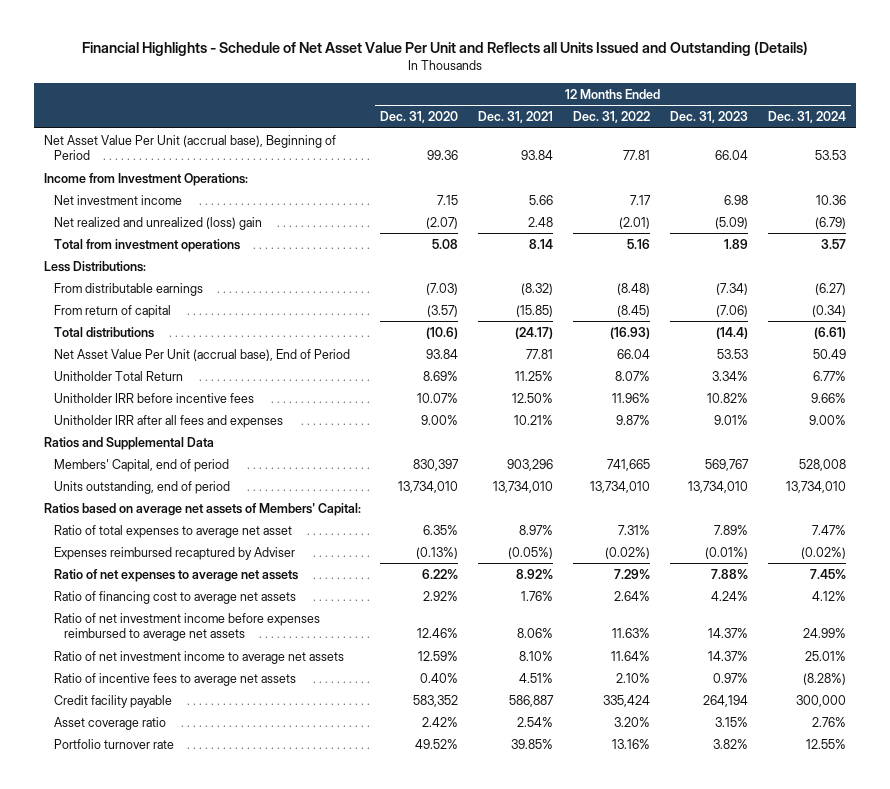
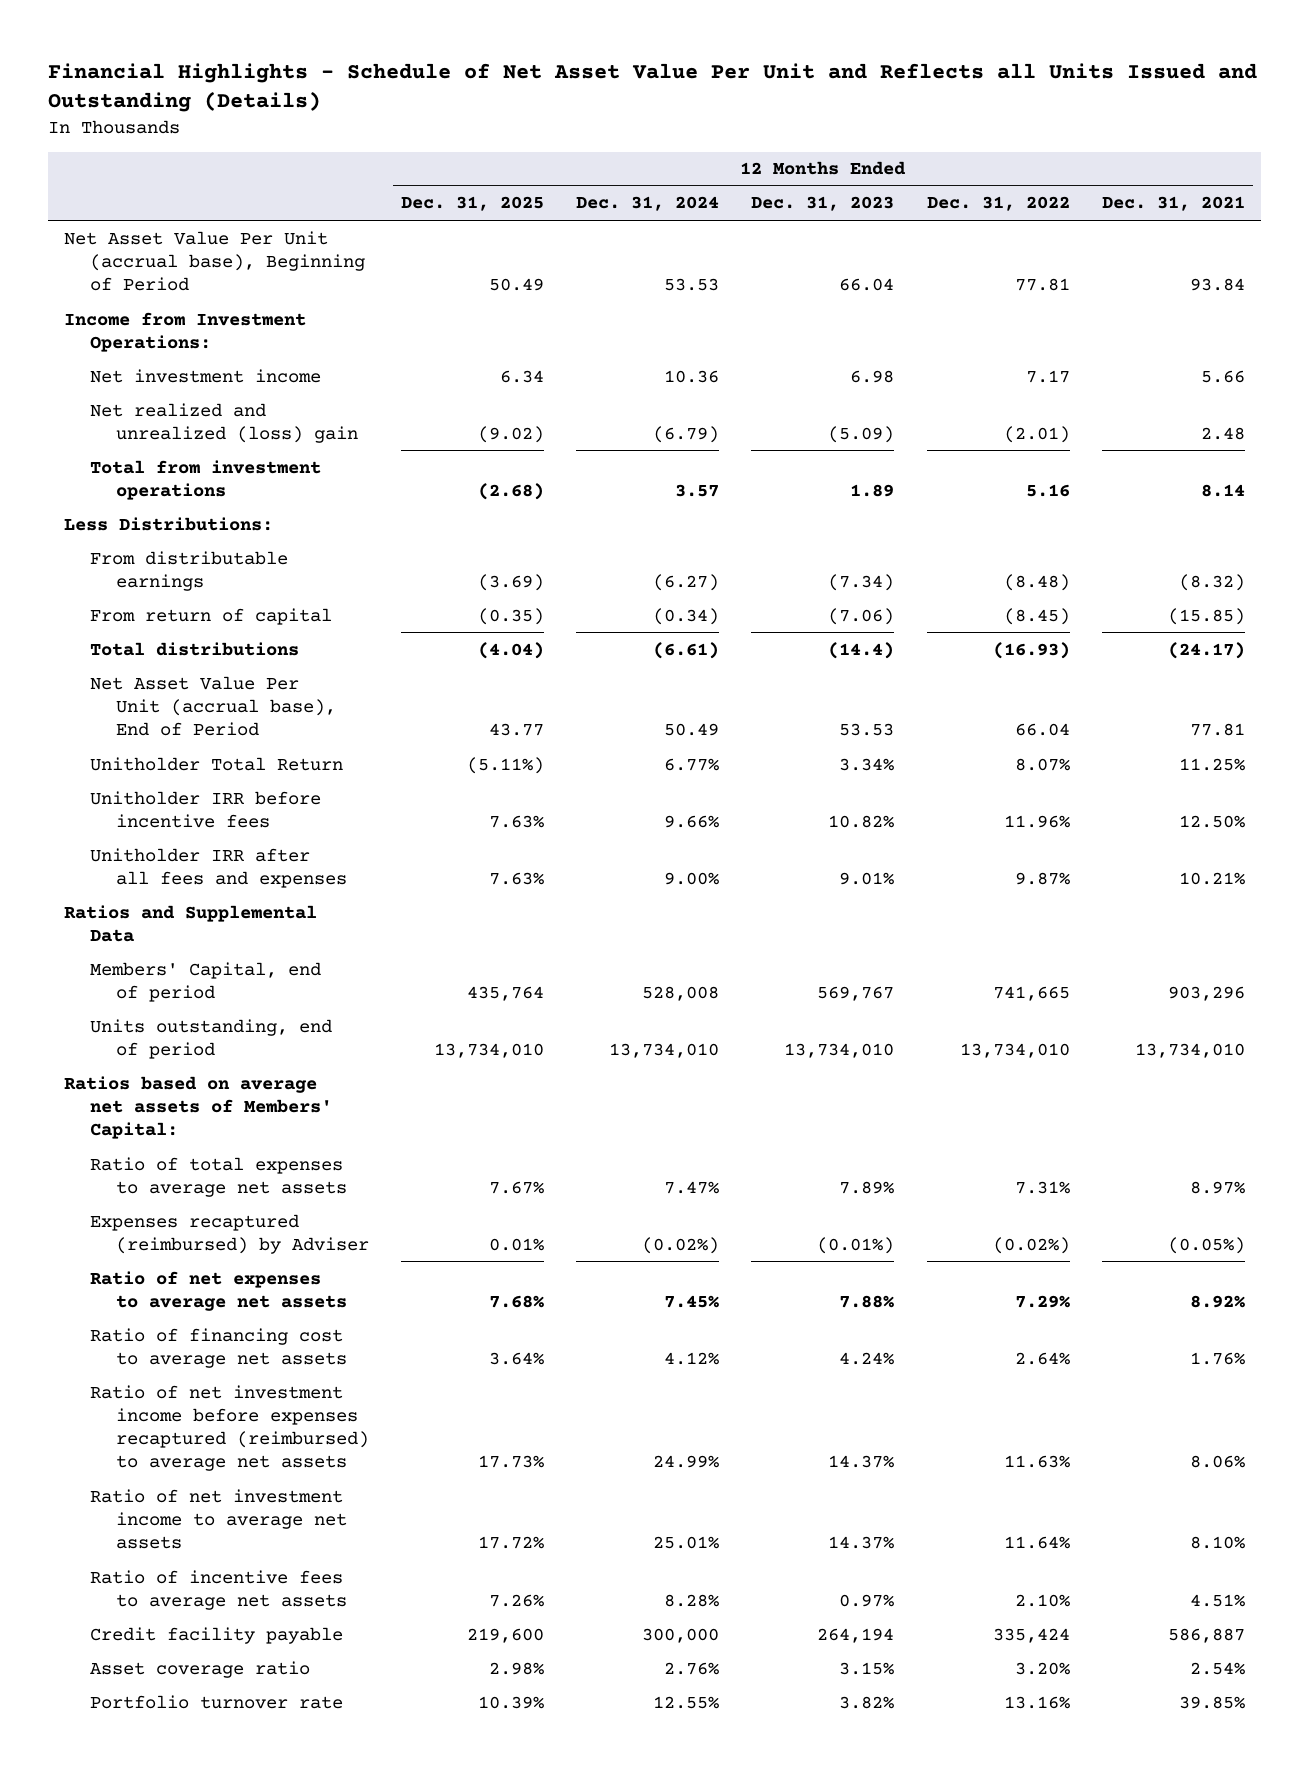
- | 12 Months Ended Dec. 31, 2020 | 12 Months Ended Dec. 31, 2021 | 12 Months Ended Dec. 31, 2022 | 12 Months Ended Dec. 31, 2023 | 12 Months Ended Dec. 31, 2024
+ | 12 Months Ended Dec. 31, 2025 | 12 Months Ended Dec. 31, 2024 | 12 Months Ended Dec. 31, 2023 | 12 Months Ended Dec. 31, 2022 | 12 Months Ended Dec. 31, 2021
- Ratio of total expenses to average net asset | 6.35% | 8.97% | 7.31% | 7.89% | 7.47%
- Expenses reimbursed recaptured by Adviser | (0.13%) | (0.05%) | (0.02%) | (0.01%) | (0.02%)
+ Ratio of total expenses to average net assets | 7.67% | 7.47% | 7.89% | 7.31% | 8.97%
+ Expenses recaptured (reimbursed) by Adviser | 0.01% | (0.02%) | (0.01%) | (0.02%) | (0.05%)
- Ratio of net investment income before expenses reimbursed to average net assets | 12.46% | 8.06% | 11.63% | 14.37% | 24.99%
+ Ratio of net investment income before expenses recaptured (reimbursed) to average net assets | 17.73% | 24.99% | 14.37% | 11.63% | 8.06%
- Ratio of incentive fees to average net assets | 0.40% | 4.51% | 2.10% | 0.97% | (8.28%)
+ Ratio of incentive fees to average net assets | 7.26% | 8.28% | 0.97% | 2.10% | 4.51%

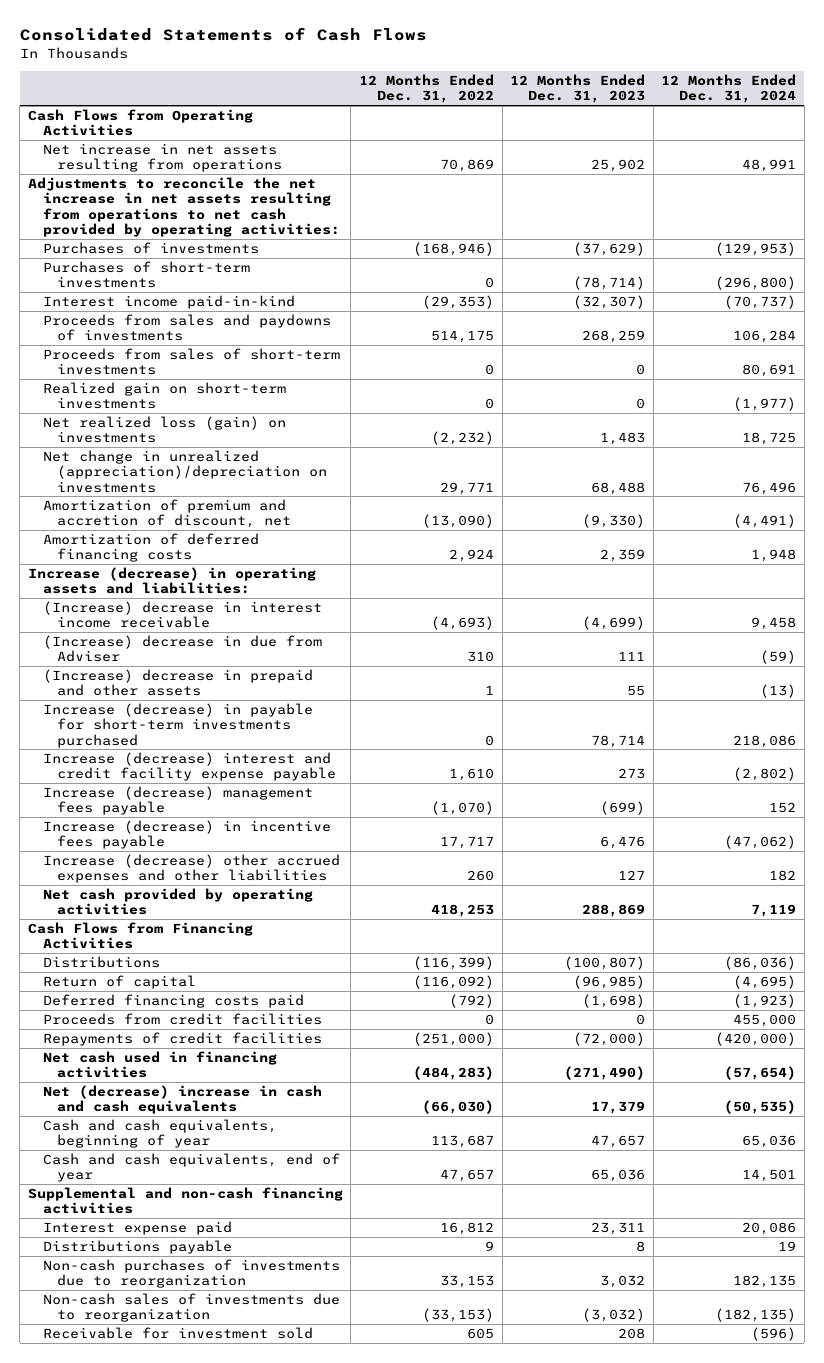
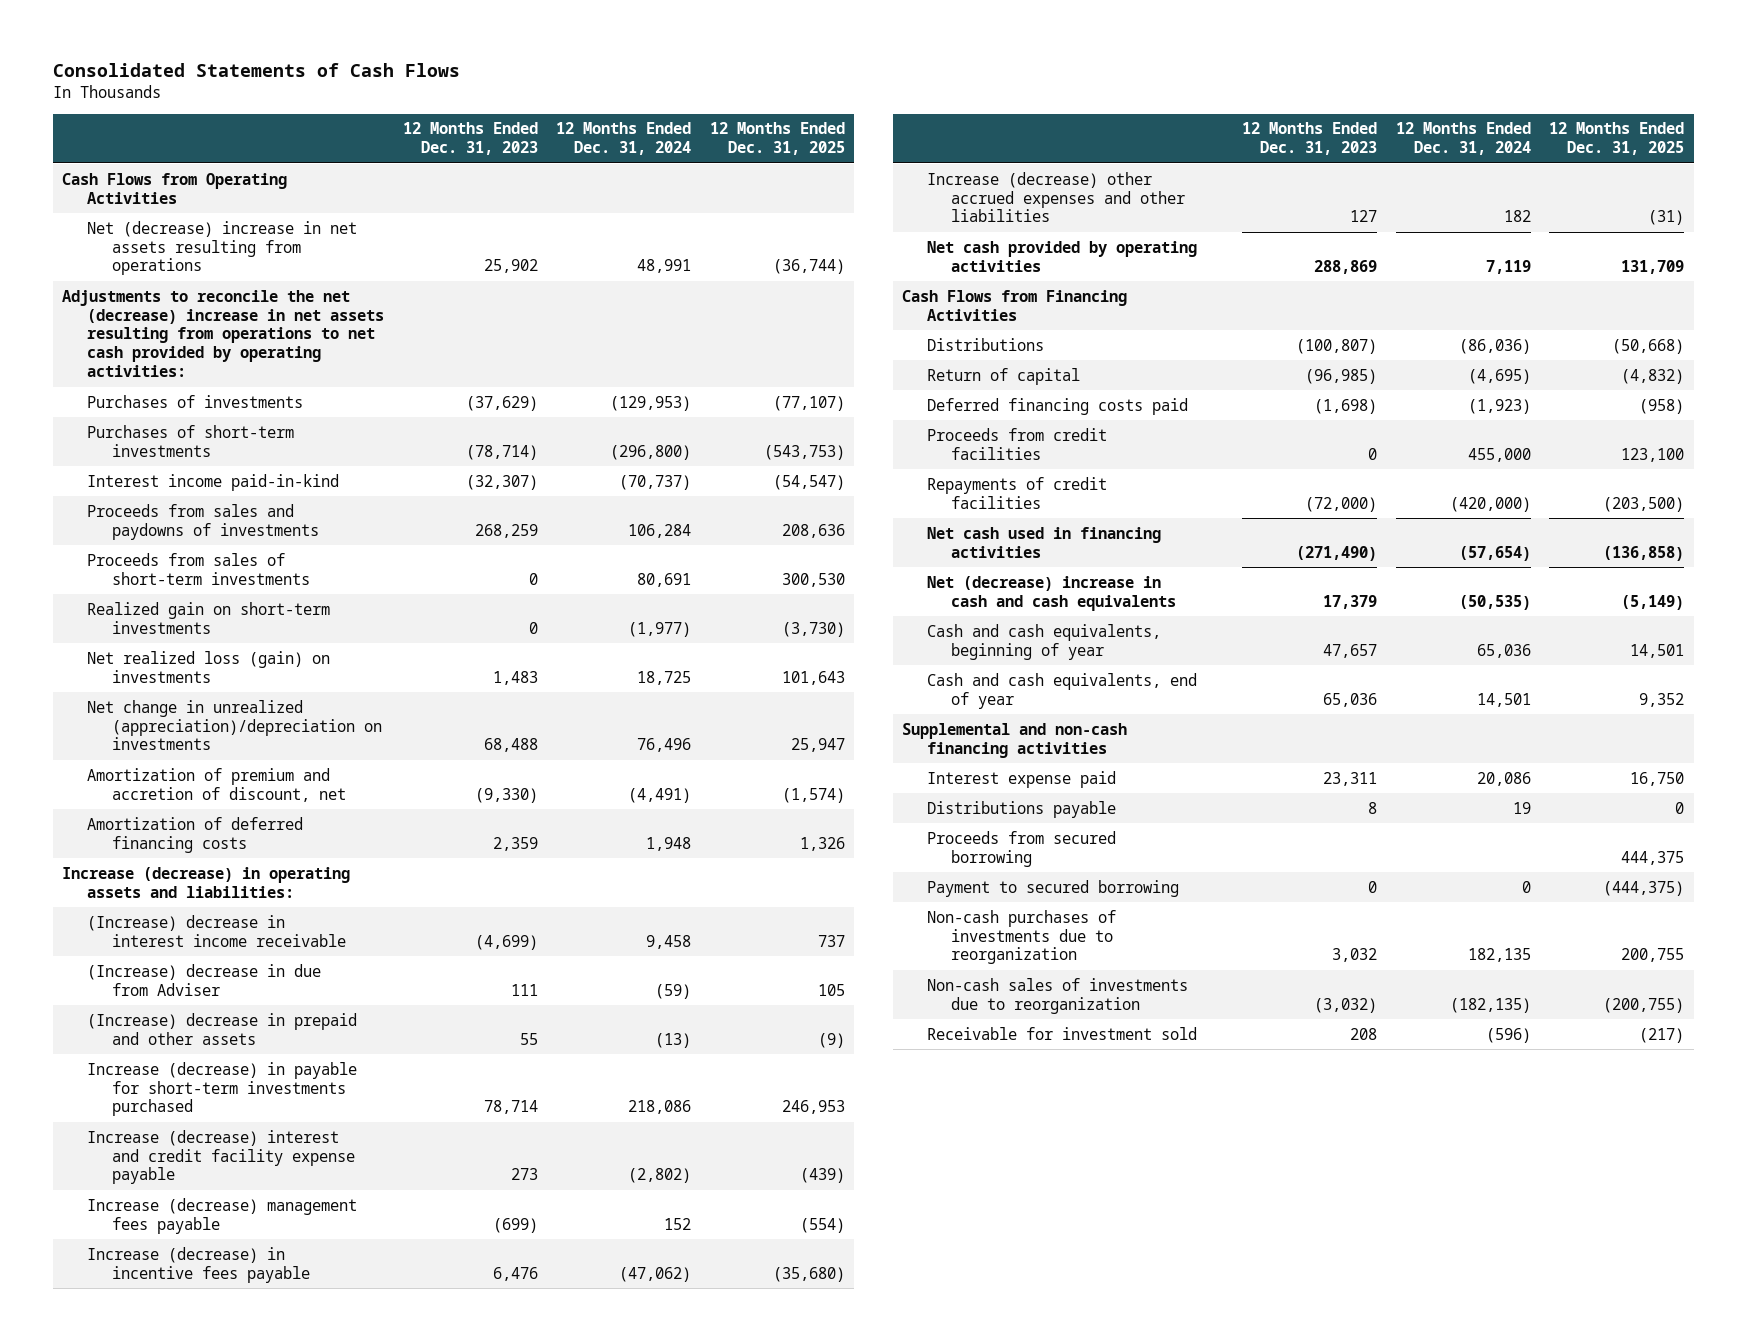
- | 12 Months Ended Dec. 31, 2022 | 12 Months Ended Dec. 31, 2023 | 12 Months Ended Dec. 31, 2024
+ | 12 Months Ended Dec. 31, 2023 | 12 Months Ended Dec. 31, 2024 | 12 Months Ended Dec. 31, 2025
- Net increase in net assets resulting from operations | 70,869 | 25,902 | 48,991
- Adjustments to reconcile the net increase in net assets resulting from operations to net cash provided by operating activities:
+ Net (decrease) increase in net assets resulting from operations | 25,902 | 48,991 | (36,744)
+ Adjustments to reconcile the net (decrease) increase in net assets resulting from operations to net cash provided by operating activities:
+ Proceeds from secured borrowing | | | 444,375
+ Payment to secured borrowing | 0 | 0 | (444,375)

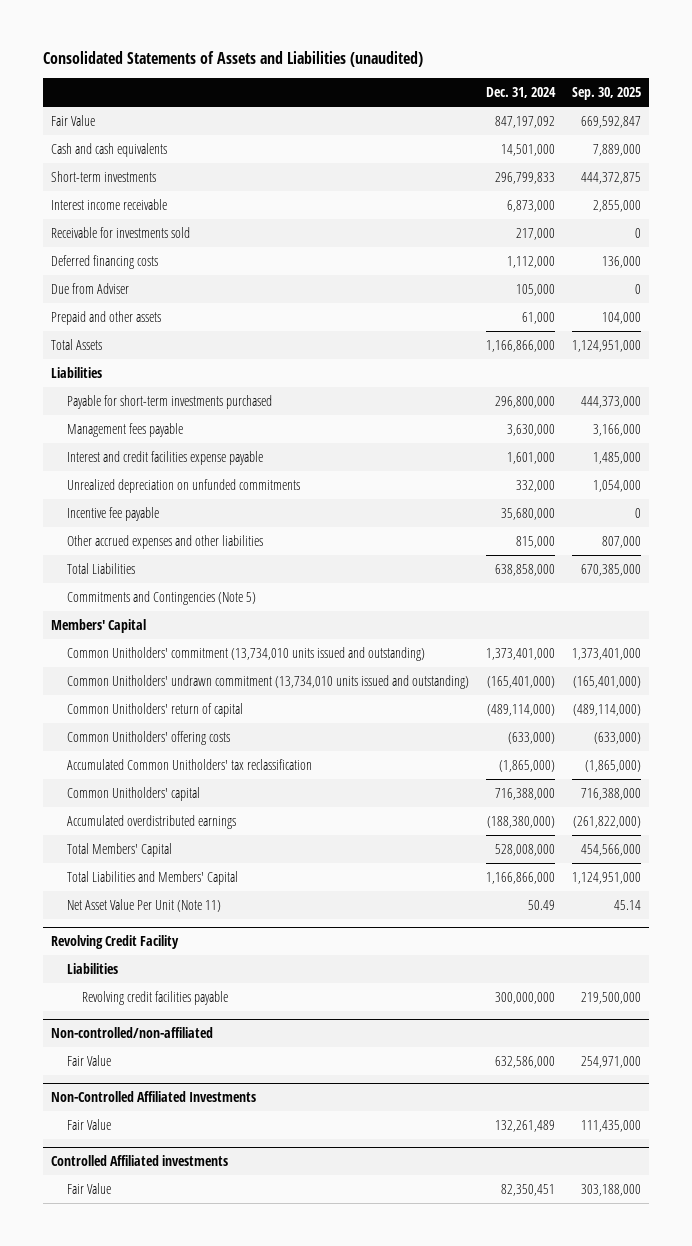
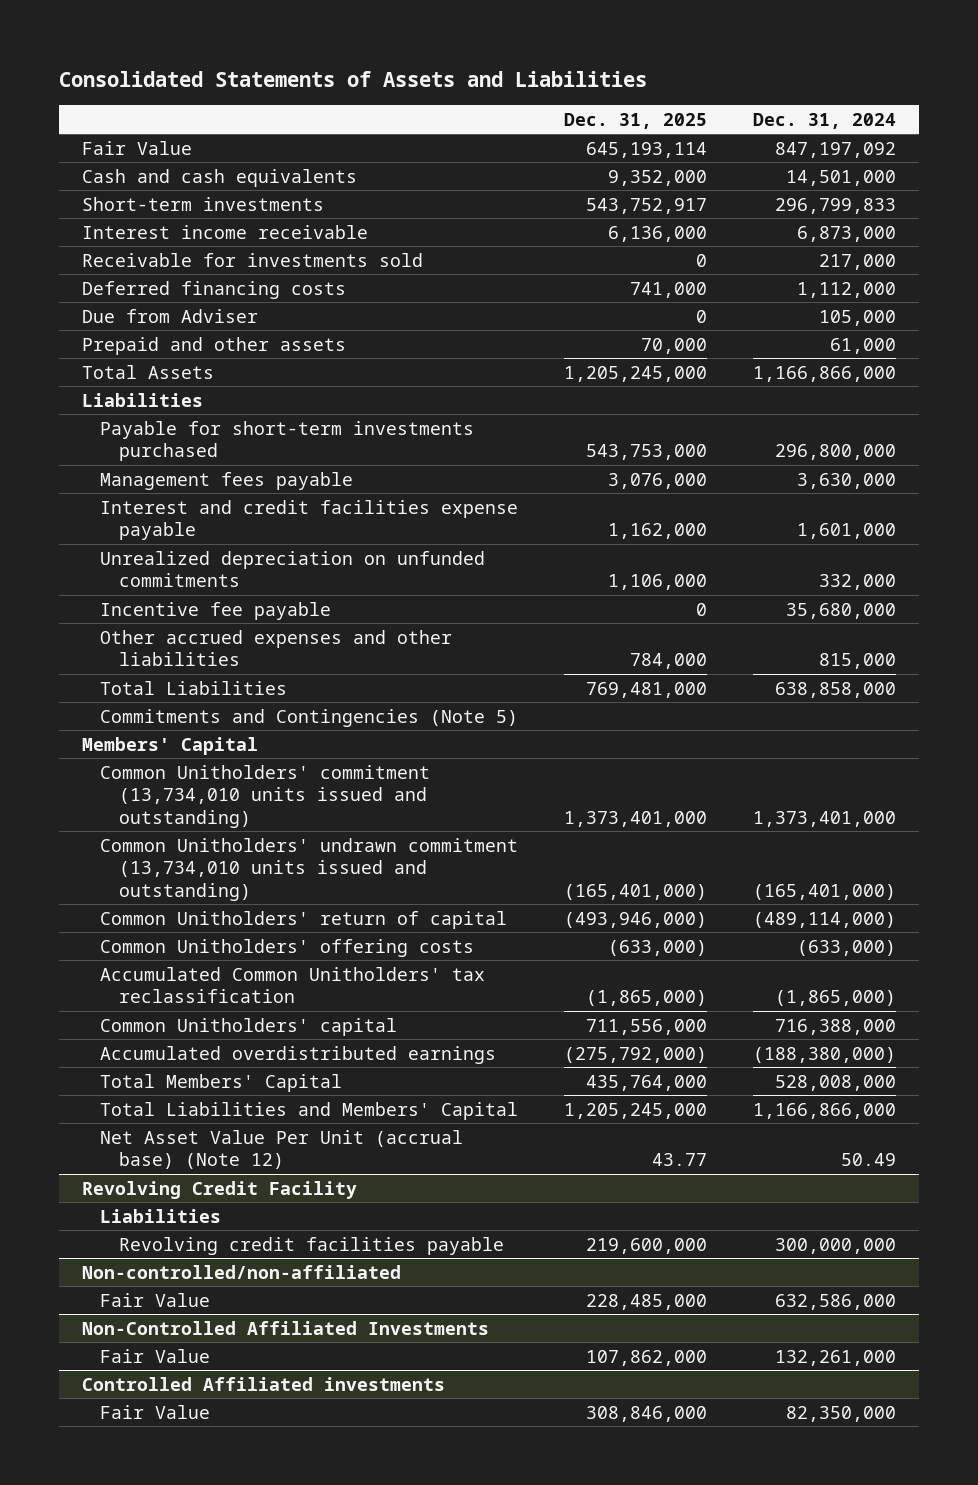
- Consolidated Statements of Assets and Liabilities (unaudited)
+ Consolidated Statements of Assets and Liabilities
- | Dec. 31, 2024 | Sep. 30, 2025
+ | Dec. 31, 2025 | Dec. 31, 2024
- Net Asset Value Per Unit (Note 11) | 50.49 | 45.14
+ Net Asset Value Per Unit (accrual base) (Note 12) | 43.77 | 50.49
@ Non-Controlled Affiliated Investments
- Fair Value | 132,261,489 | 111,435,000
+ Fair Value | 107,862,000 | 132,261,000
@ Controlled Affiliated investments
- Fair Value | 82,350,451 | 303,188,000
+ Fair Value | 308,846,000 | 82,350,000

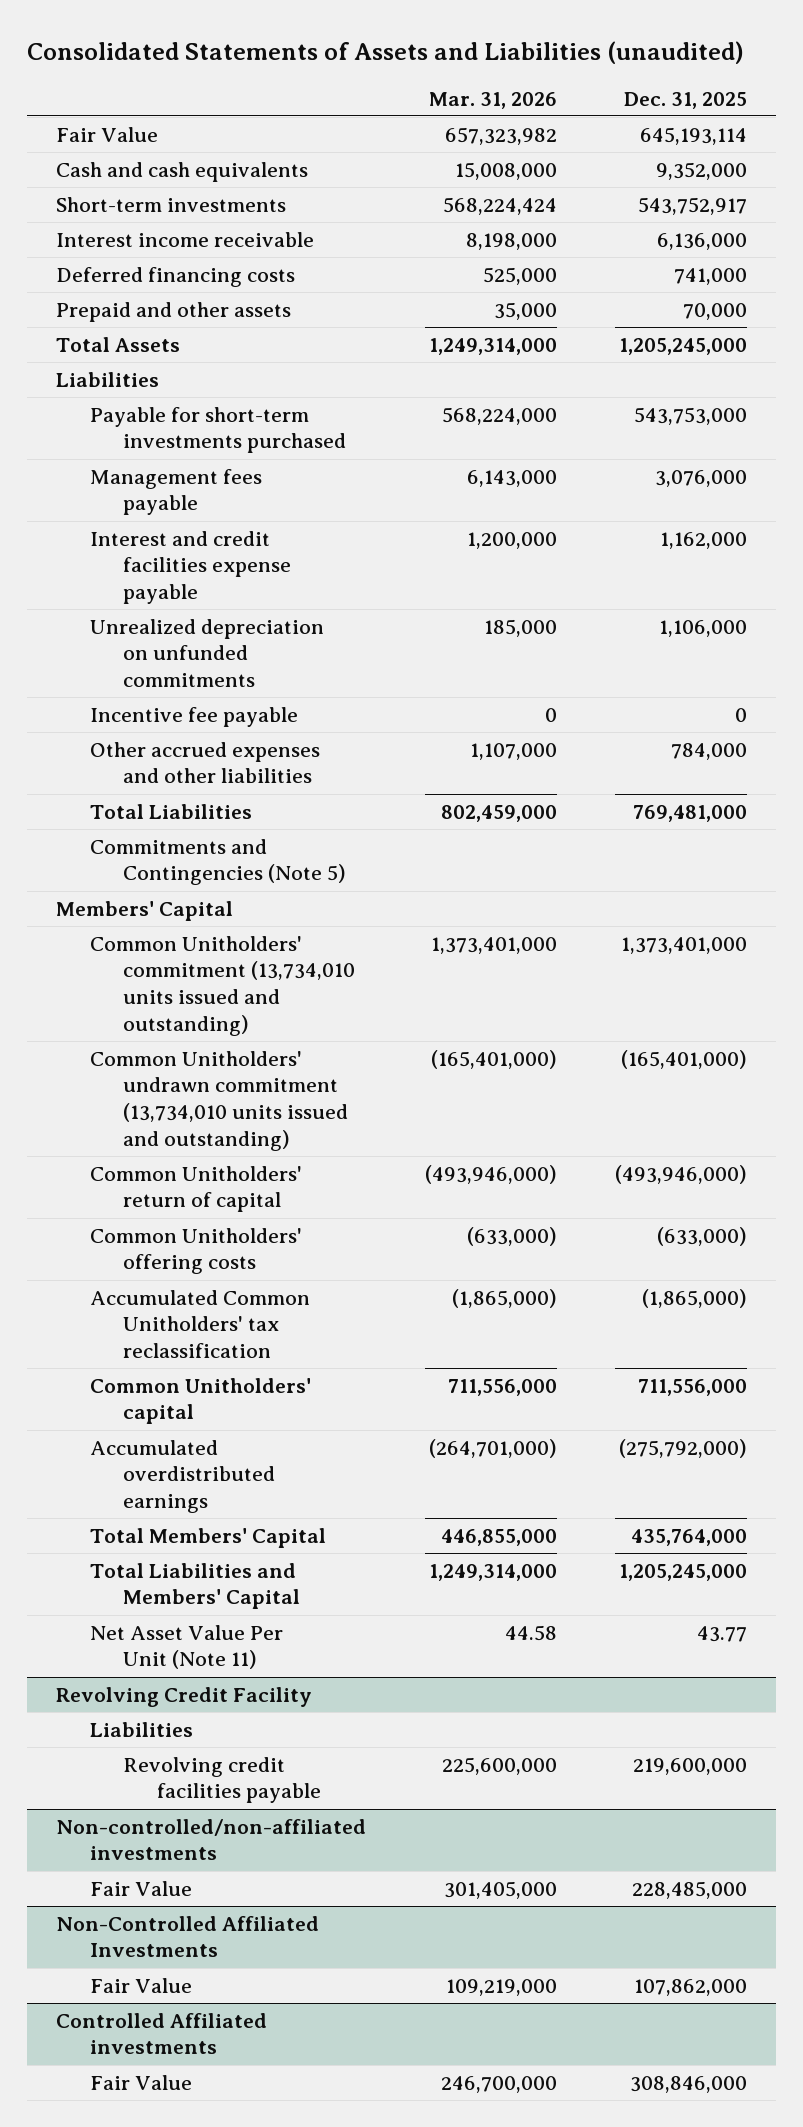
- Consolidated Statements of Assets and Liabilities
+ Consolidated Statements of Assets and Liabilities (unaudited)
- | Dec. 31, 2025 | Dec. 31, 2024
+ | Mar. 31, 2026 | Dec. 31, 2025
- Receivable for investments sold | 0 | 217,000
- Due from Adviser | 0 | 105,000
- Net Asset Value Per Unit (accrual base) (Note 12) | 43.77 | 50.49
+ Net Asset Value Per Unit (Note 11) | 44.58 | 43.77
- Non-controlled/non-affiliated
+ Non-controlled/non-affiliated investments

